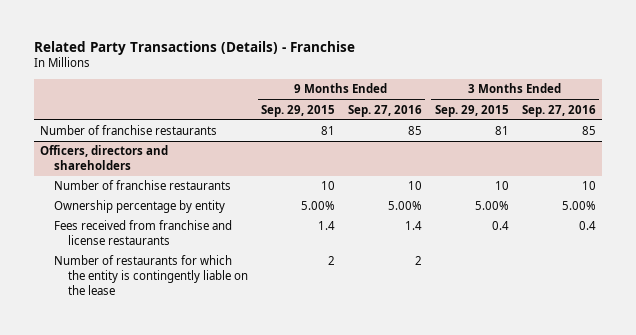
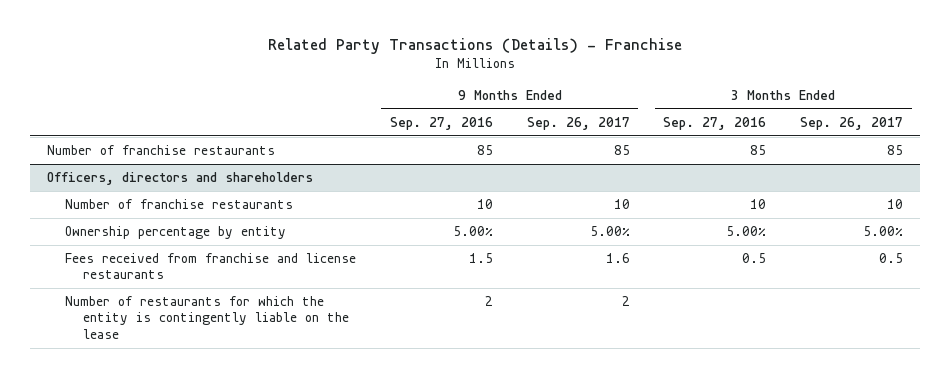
- | 9 Months Ended Sep. 29, 2015 | 9 Months Ended Sep. 27, 2016 | 3 Months Ended Sep. 29, 2015 | 3 Months Ended Sep. 27, 2016
+ | 9 Months Ended Sep. 27, 2016 | 9 Months Ended Sep. 26, 2017 | 3 Months Ended Sep. 27, 2016 | 3 Months Ended Sep. 26, 2017
@ Officers, directors and shareholders
- Fees received from franchise and license restaurants | 1.4 | 1.4 | 0.4 | 0.4
+ Fees received from franchise and license restaurants | 1.5 | 1.6 | 0.5 | 0.5

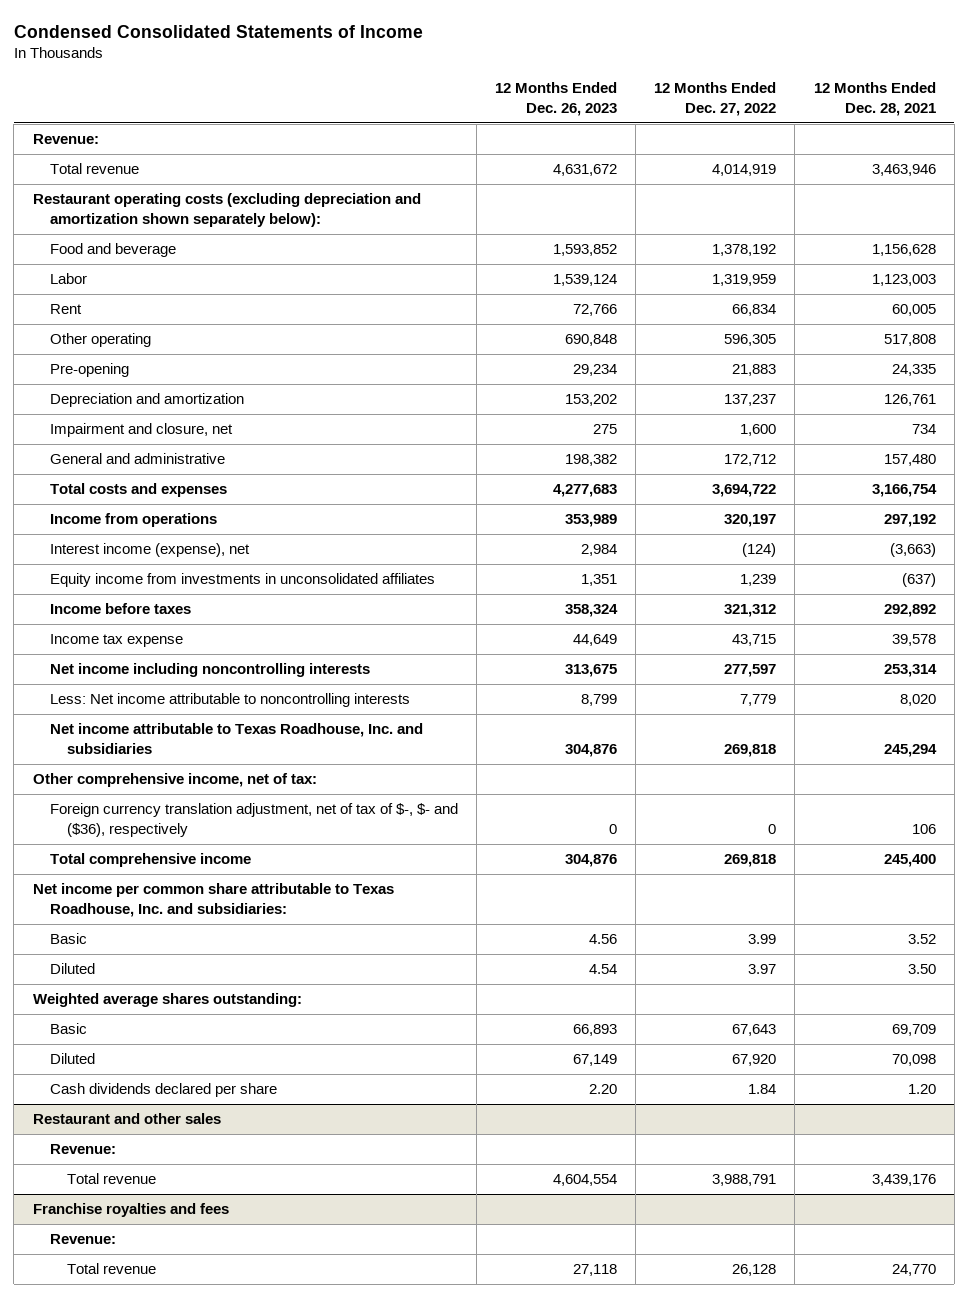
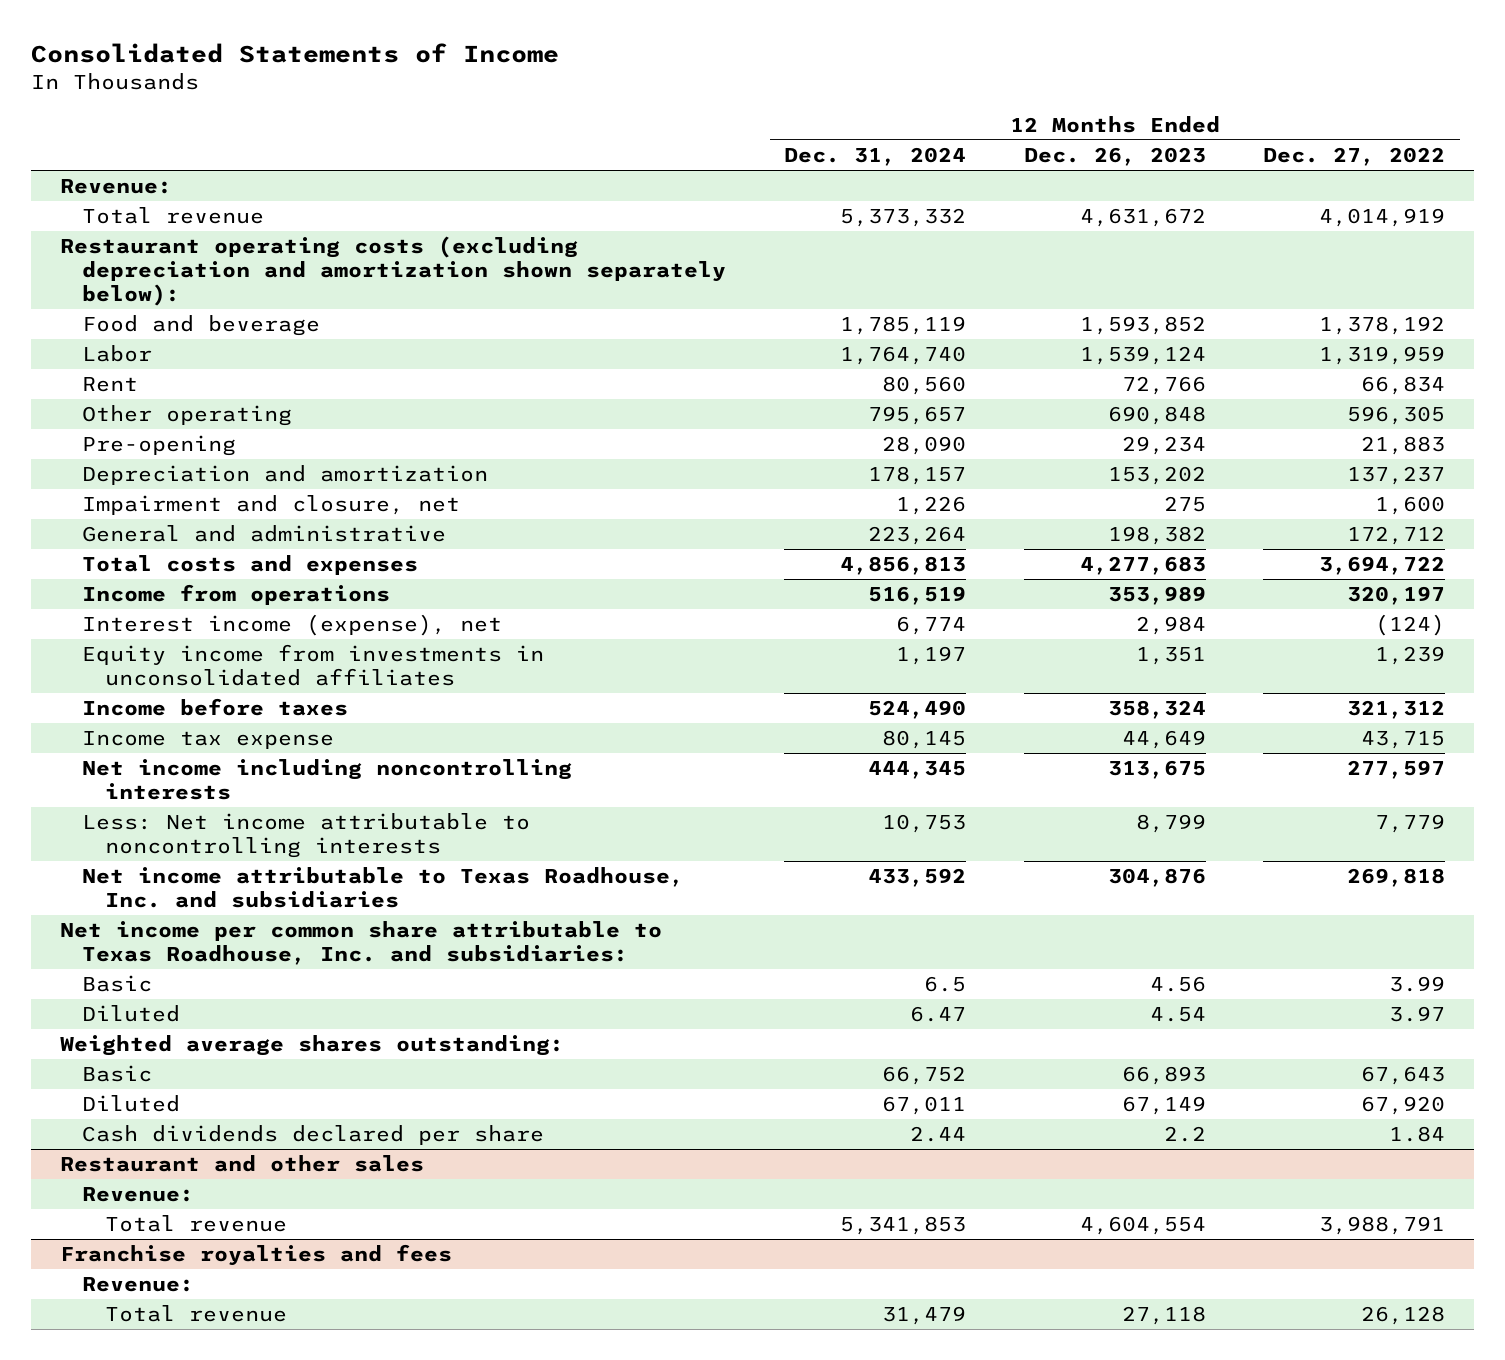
- Condensed Consolidated Statements of Income
+ Consolidated Statements of Income
- | 12 Months Ended Dec. 26, 2023 | 12 Months Ended Dec. 27, 2022 | 12 Months Ended Dec. 28, 2021
+ | 12 Months Ended Dec. 31, 2024 | 12 Months Ended Dec. 26, 2023 | 12 Months Ended Dec. 27, 2022
- Other comprehensive income, net of tax:
- Foreign currency translation adjustment, net of tax of $-, $- and ($36), respectively | 0 | 0 | 106
- Total comprehensive income | 304,876 | 269,818 | 245,400
- Cash dividends declared per share | 2.20 | 1.84 | 1.20
+ Cash dividends declared per share | 2.44 | 2.2 | 1.84

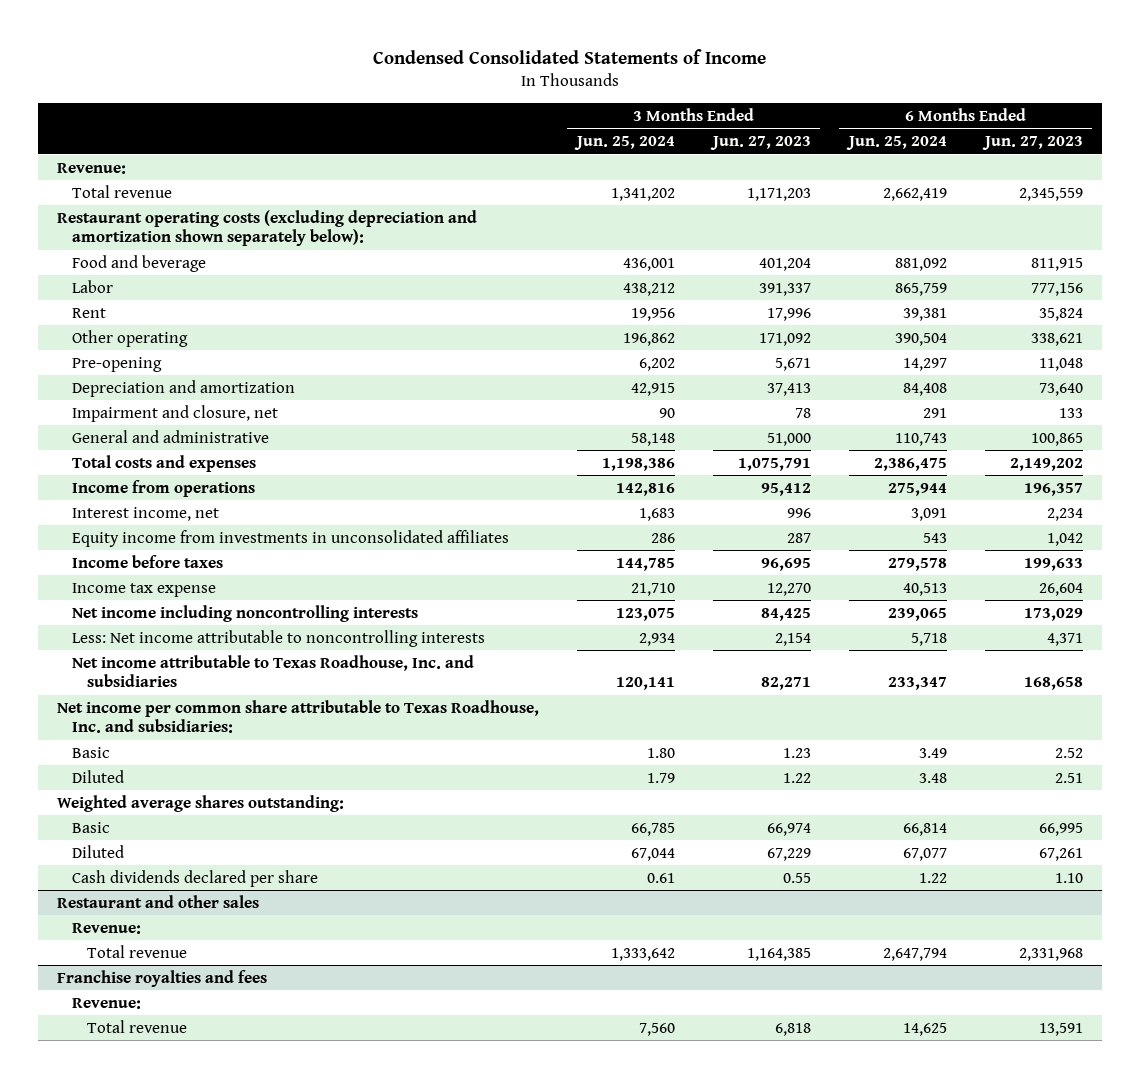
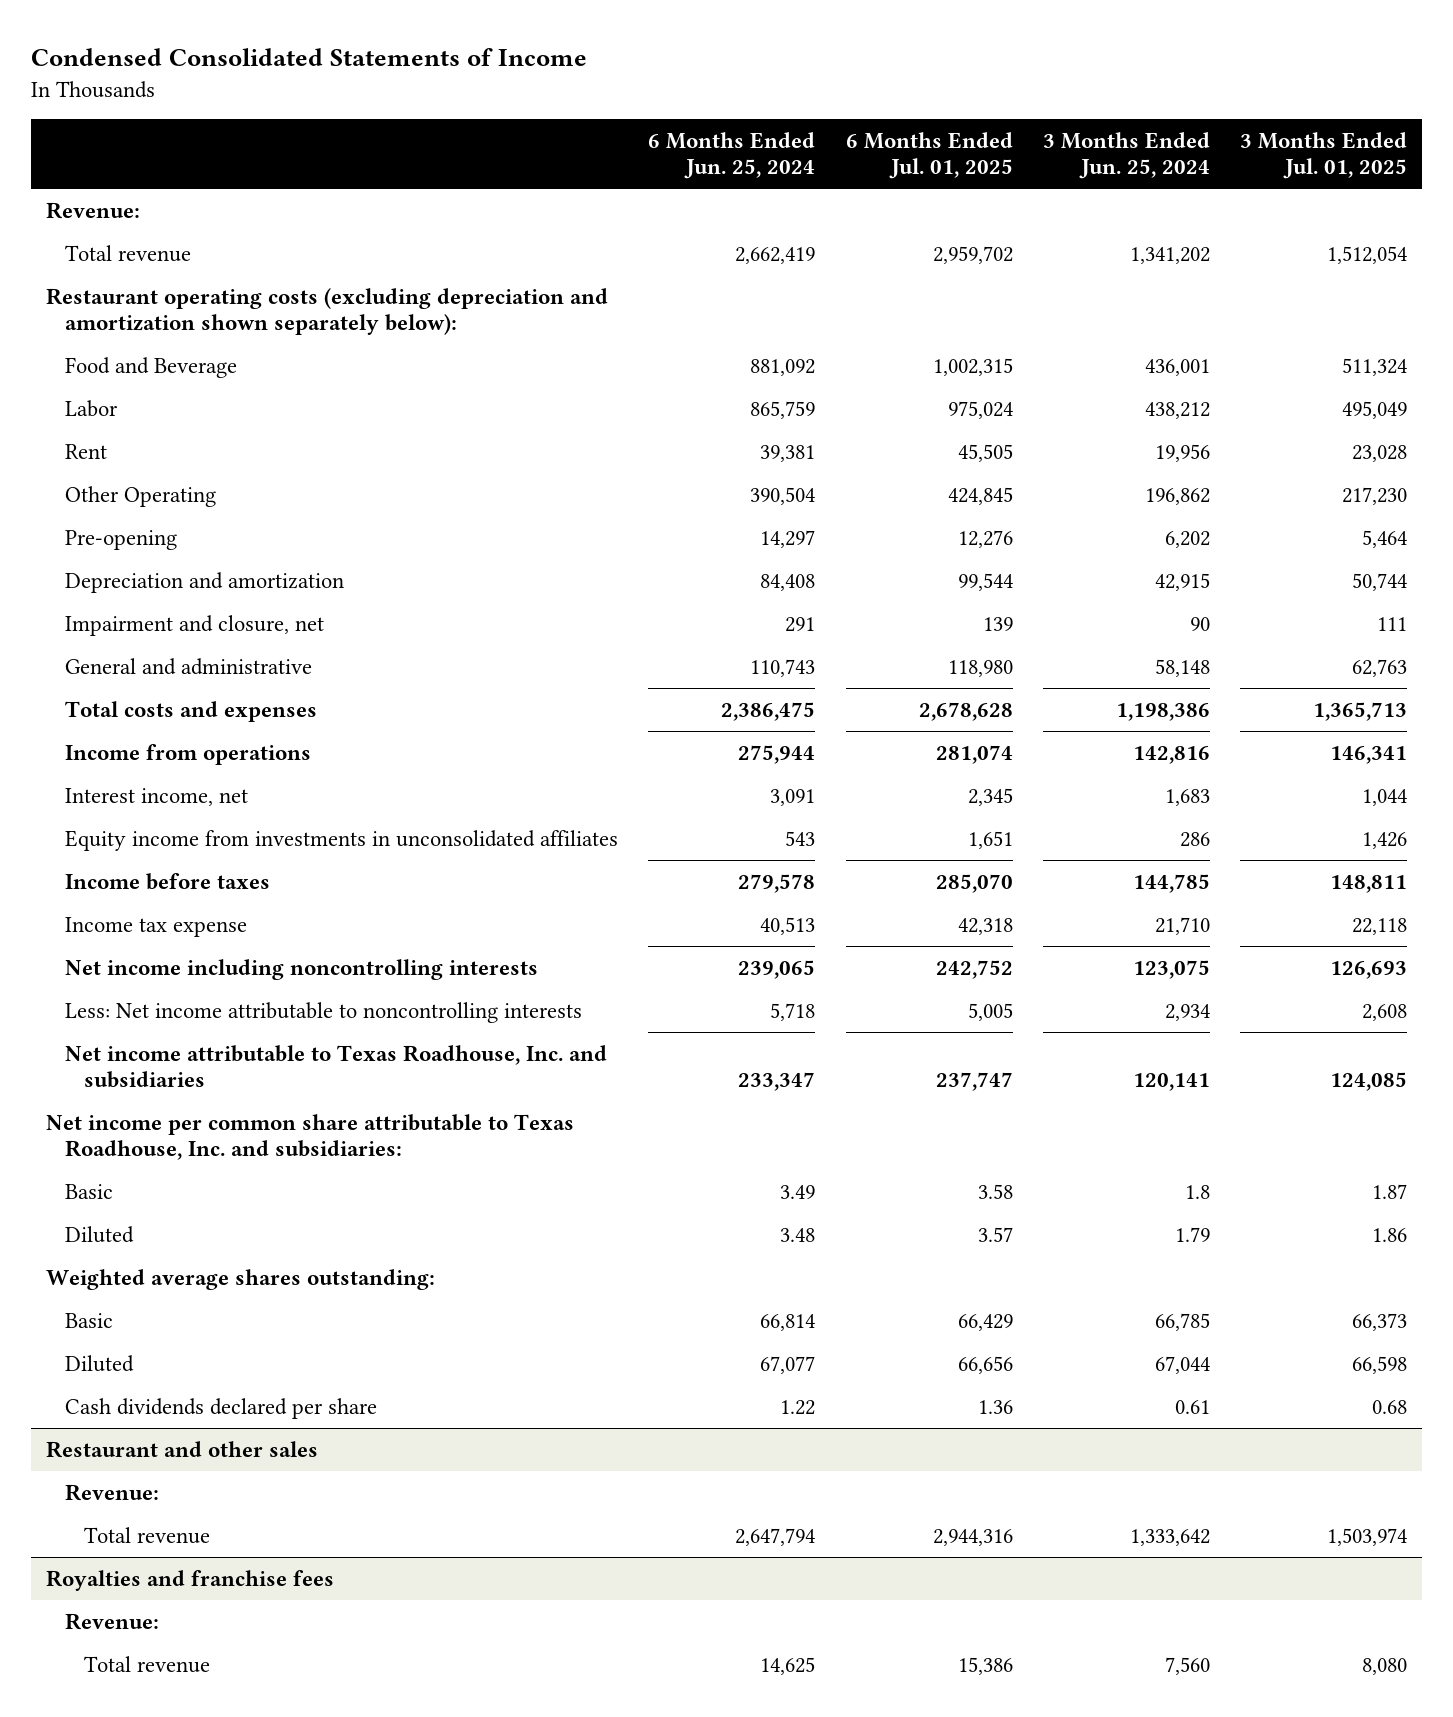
- | 3 Months Ended Jun. 25, 2024 | 3 Months Ended Jun. 27, 2023 | 6 Months Ended Jun. 25, 2024 | 6 Months Ended Jun. 27, 2023
+ | 6 Months Ended Jun. 25, 2024 | 6 Months Ended Jul. 01, 2025 | 3 Months Ended Jun. 25, 2024 | 3 Months Ended Jul. 01, 2025
- Food and beverage | 436,001 | 401,204 | 881,092 | 811,915
+ Food and Beverage | 881,092 | 1,002,315 | 436,001 | 511,324
- Other operating | 196,862 | 171,092 | 390,504 | 338,621
+ Other Operating | 390,504 | 424,845 | 196,862 | 217,230
- Basic | 1.80 | 1.23 | 3.49 | 2.52
+ Basic | 3.49 | 3.58 | 1.8 | 1.87
- Franchise royalties and fees
+ Royalties and franchise fees

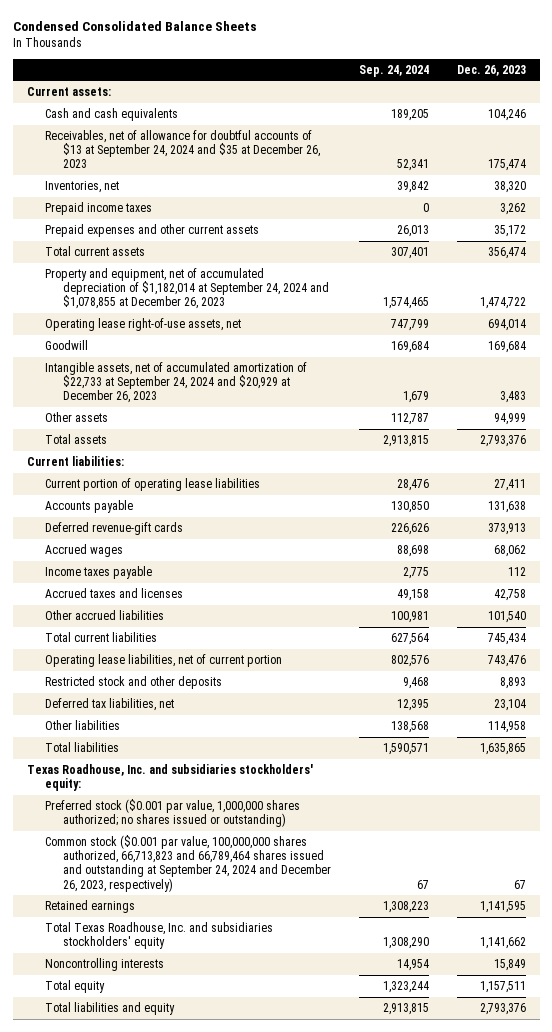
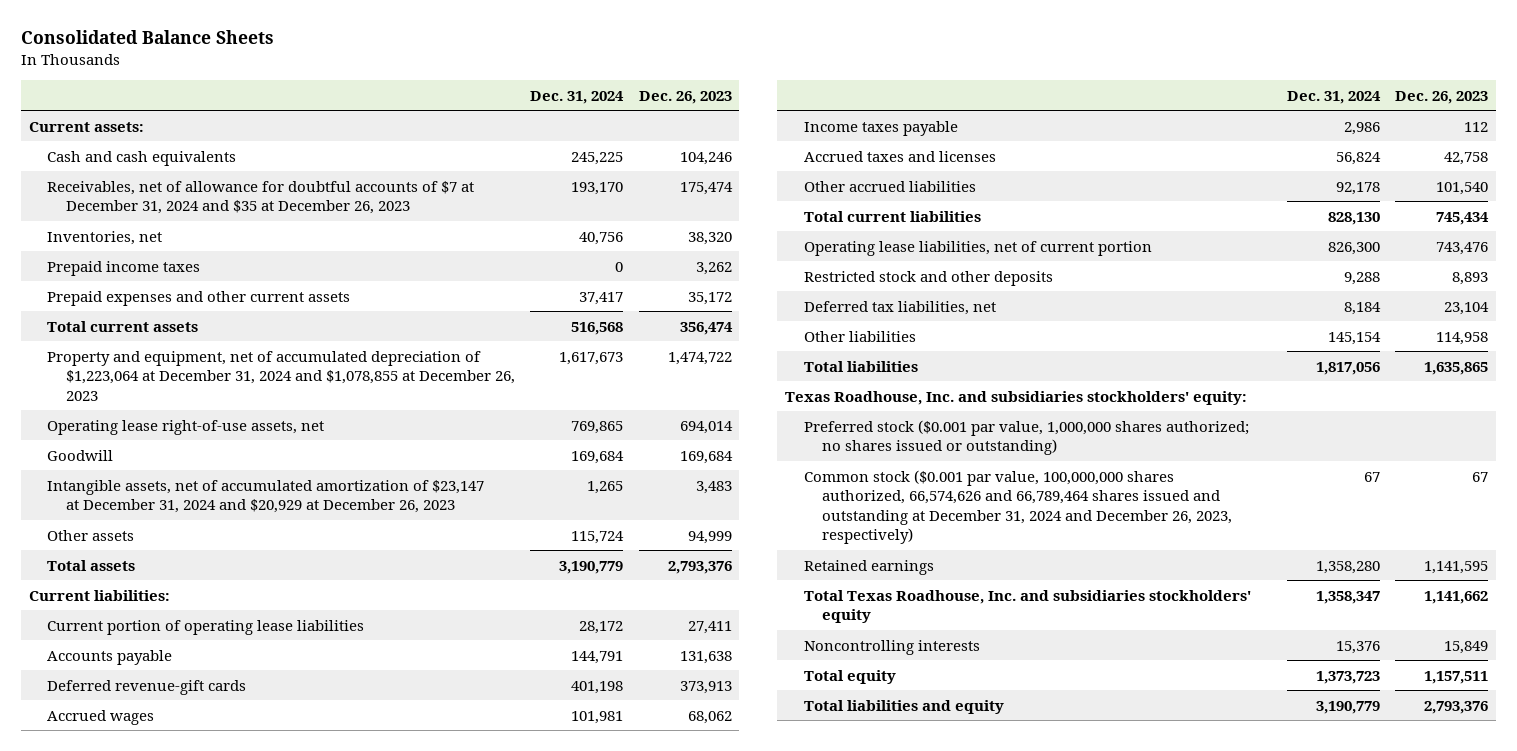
- Condensed Consolidated Balance Sheets
+ Consolidated Balance Sheets
- | Sep. 24, 2024 | Dec. 26, 2023
+ | Dec. 31, 2024 | Dec. 26, 2023
- Receivables, net of allowance for doubtful accounts of $13 at September 24, 2024 and $35 at December 26, 2023 | 52,341 | 175,474
+ Receivables, net of allowance for doubtful accounts of $7 at December 31, 2024 and $35 at December 26, 2023 | 193,170 | 175,474
- Property and equipment, net of accumulated depreciation of $1,182,014 at September 24, 2024 and $1,078,855 at December 26, 2023 | 1,574,465 | 1,474,722
+ Property and equipment, net of accumulated depreciation of $1,223,064 at December 31, 2024 and $1,078,855 at December 26, 2023 | 1,617,673 | 1,474,722
- Intangible assets, net of accumulated amortization of $22,733 at September 24, 2024 and $20,929 at December 26, 2023 | 1,679 | 3,483
+ Intangible assets, net of accumulated amortization of $23,147 at December 31, 2024 and $20,929 at December 26, 2023 | 1,265 | 3,483
- Common stock ($0.001 par value, 100,000,000 shares authorized, 66,713,823 and 66,789,464 shares issued and outstanding at September 24, 2024 and December 26, 2023, respectively) | 67 | 67
+ Common stock ($0.001 par value, 100,000,000 shares authorized, 66,574,626 and 66,789,464 shares issued and outstanding at December 31, 2024 and December 26, 2023, respectively) | 67 | 67

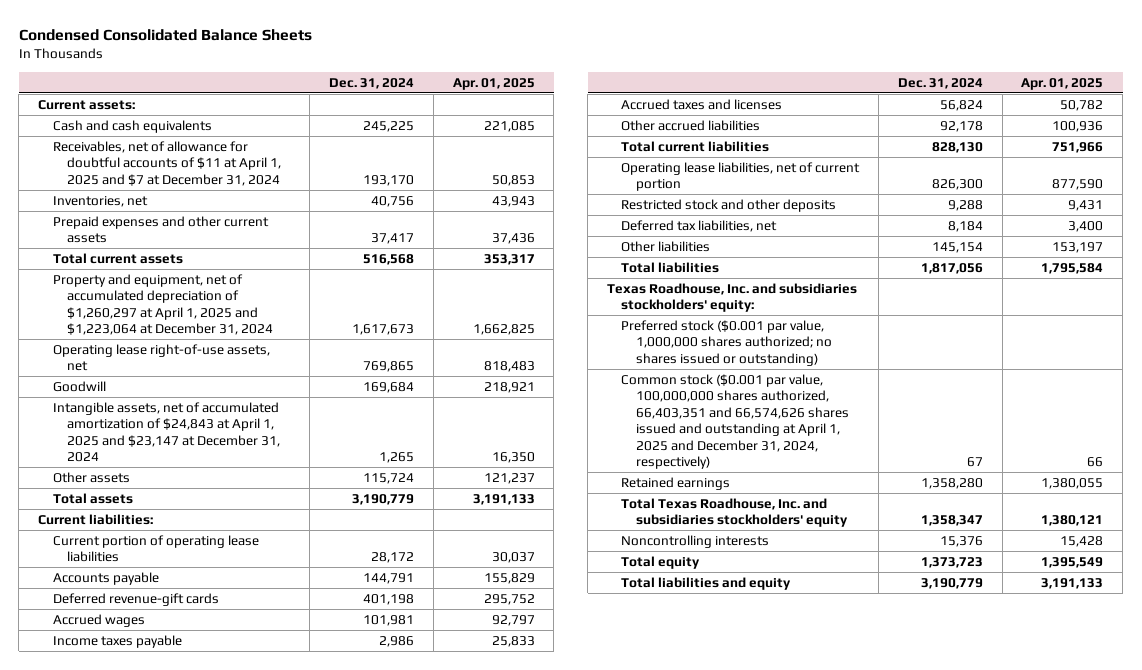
- Consolidated Balance Sheets
+ Condensed Consolidated Balance Sheets
- | Dec. 31, 2024 | Dec. 26, 2023
+ | Dec. 31, 2024 | Apr. 01, 2025
- Receivables, net of allowance for doubtful accounts of $7 at December 31, 2024 and $35 at December 26, 2023 | 193,170 | 175,474
+ Receivables, net of allowance for doubtful accounts of $11 at April 1, 2025 and $7 at December 31, 2024 | 193,170 | 50,853
- Prepaid income taxes | 0 | 3,262
- Property and equipment, net of accumulated depreciation of $1,223,064 at December 31, 2024 and $1,078,855 at December 26, 2023 | 1,617,673 | 1,474,722
+ Property and equipment, net of accumulated depreciation of $1,260,297 at April 1, 2025 and $1,223,064 at December 31, 2024 | 1,617,673 | 1,662,825
- Intangible assets, net of accumulated amortization of $23,147 at December 31, 2024 and $20,929 at December 26, 2023 | 1,265 | 3,483
+ Intangible assets, net of accumulated amortization of $24,843 at April 1, 2025 and $23,147 at December 31, 2024 | 1,265 | 16,350
- Common stock ($0.001 par value, 100,000,000 shares authorized, 66,574,626 and 66,789,464 shares issued and outstanding at December 31, 2024 and December 26, 2023, respectively) | 67 | 67
+ Common stock ($0.001 par value, 100,000,000 shares authorized, 66,403,351 and 66,574,626 shares issued and outstanding at April 1, 2025 and December 31, 2024, respectively) | 67 | 66

